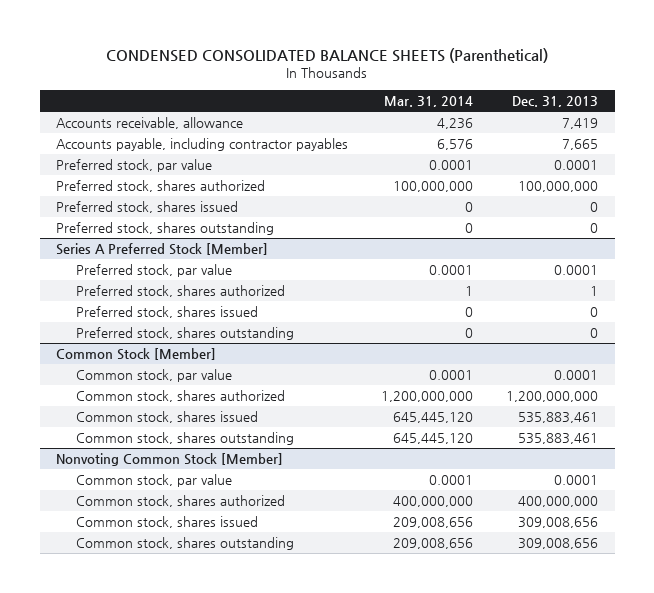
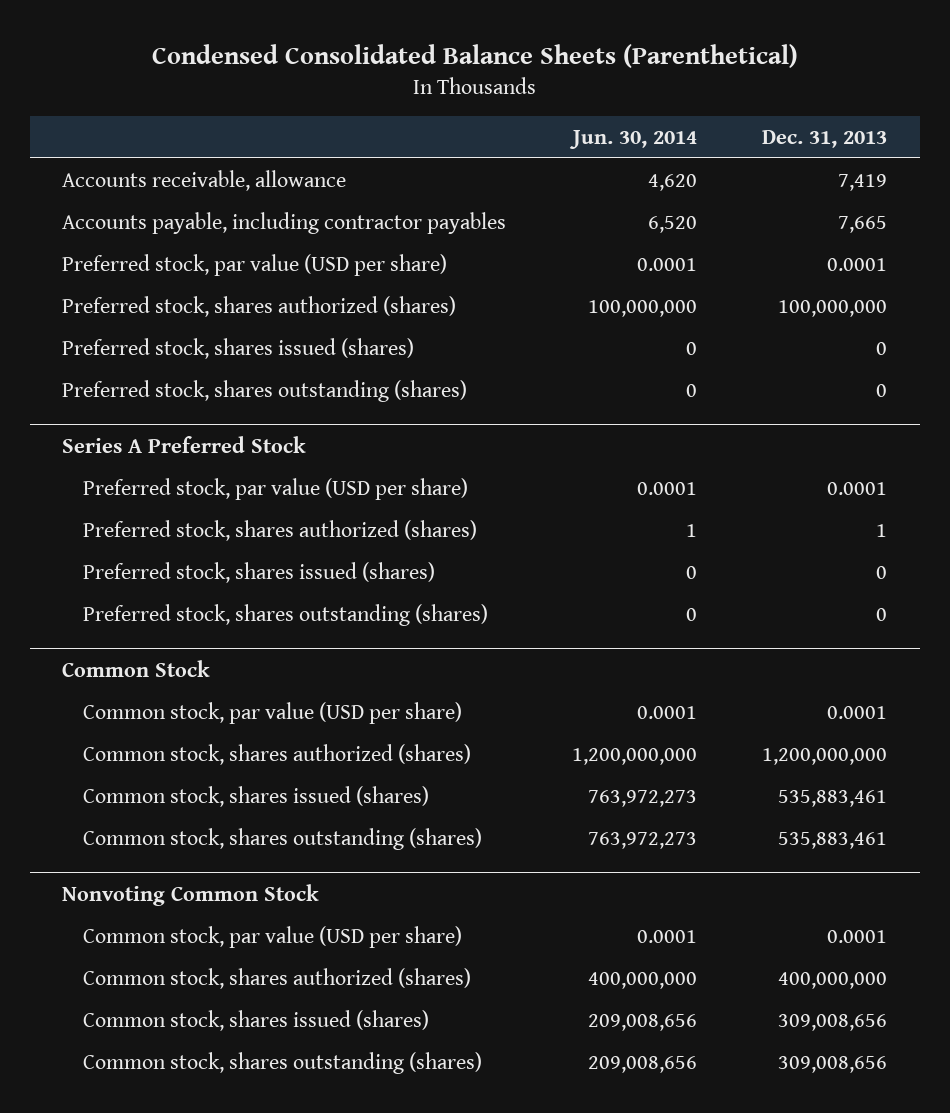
- CONDENSED CONSOLIDATED BALANCE SHEETS (Parenthetical)
+ Condensed Consolidated Balance Sheets (Parenthetical)
- | Mar. 31, 2014 | Dec. 31, 2013
+ | Jun. 30, 2014 | Dec. 31, 2013
- Preferred stock, par value | 0.0001 | 0.0001
- Preferred stock, shares authorized | 100,000,000 | 100,000,000
- Preferred stock, shares issued | 0 | 0
- Preferred stock, shares outstanding | 0 | 0
- Series A Preferred Stock [Member]
- Preferred stock, par value | 0.0001 | 0.0001
- Preferred stock, shares authorized | 1 | 1
- Preferred stock, shares issued | 0 | 0
- Preferred stock, shares outstanding | 0 | 0
- Common Stock [Member]
- Common stock, par value | 0.0001 | 0.0001
- Common stock, shares authorized | 1,200,000,000 | 1,200,000,000
- Common stock, shares issued | 645,445,120 | 535,883,461
- Common stock, shares outstanding | 645,445,120 | 535,883,461
- Nonvoting Common Stock [Member]
- Common stock, par value | 0.0001 | 0.0001
- Common stock, shares authorized | 400,000,000 | 400,000,000
- Common stock, shares issued | 209,008,656 | 309,008,656
- Common stock, shares outstanding | 209,008,656 | 309,008,656
+ Preferred stock, par value (USD per share) | 0.0001 | 0.0001
+ Preferred stock, shares authorized (shares) | 100,000,000 | 100,000,000
+ Preferred stock, shares issued (shares) | 0 | 0
+ Preferred stock, shares outstanding (shares) | 0 | 0
+ Series A Preferred Stock
+ Preferred stock, par value (USD per share) | 0.0001 | 0.0001
+ Preferred stock, shares authorized (shares) | 1 | 1
+ Preferred stock, shares issued (shares) | 0 | 0
+ Preferred stock, shares outstanding (shares) | 0 | 0
+ Common Stock
+ Common stock, par value (USD per share) | 0.0001 | 0.0001
+ Common stock, shares authorized (shares) | 1,200,000,000 | 1,200,000,000
+ Common stock, shares issued (shares) | 763,972,273 | 535,883,461
+ Common stock, shares outstanding (shares) | 763,972,273 | 535,883,461
+ Nonvoting Common Stock
+ Common stock, par value (USD per share) | 0.0001 | 0.0001
+ Common stock, shares authorized (shares) | 400,000,000 | 400,000,000
+ Common stock, shares issued (shares) | 209,008,656 | 309,008,656
+ Common stock, shares outstanding (shares) | 209,008,656 | 309,008,656

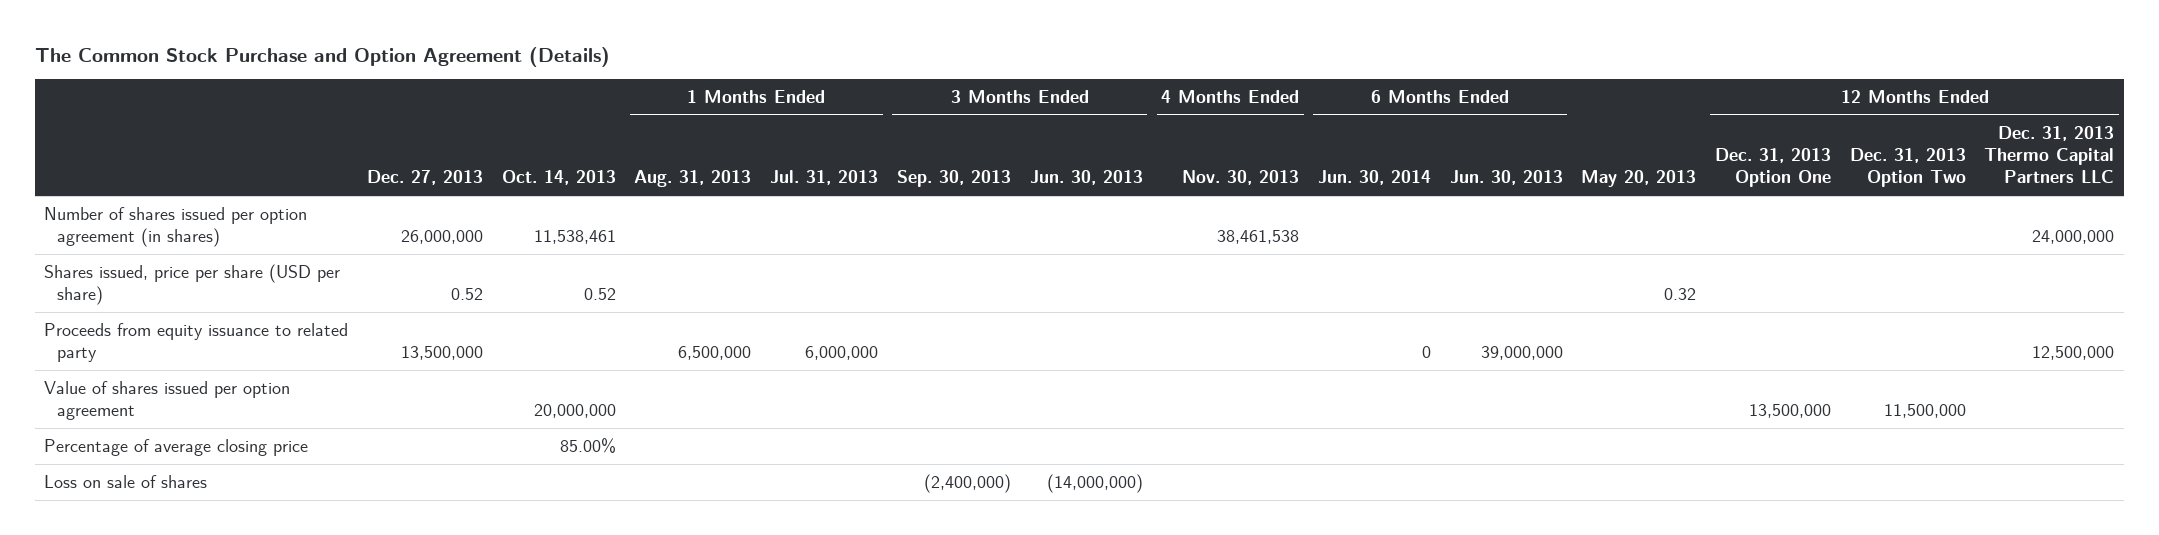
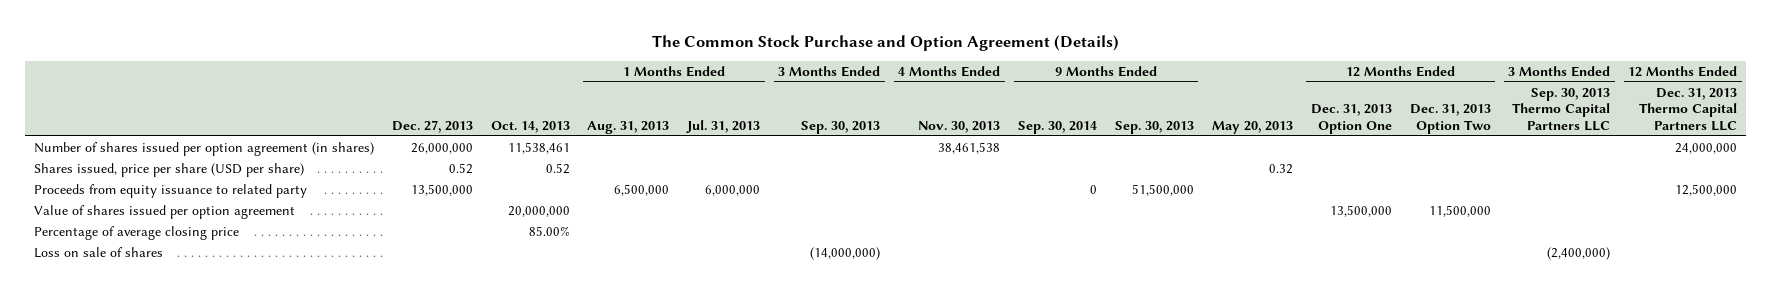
- | Dec. 27, 2013 | Oct. 14, 2013 | 1 Months Ended Aug. 31, 2013 | 1 Months Ended Jul. 31, 2013 | 3 Months Ended Sep. 30, 2013 | 3 Months Ended Jun. 30, 2013 | 4 Months Ended Nov. 30, 2013 | 6 Months Ended Jun. 30, 2014 | 6 Months Ended Jun. 30, 2013 | May 20, 2013 | 12 Months Ended Dec. 31, 2013 Option One | 12 Months Ended Dec. 31, 2013 Option Two | 12 Months Ended Dec. 31, 2013 Thermo Capital Partners LLC
+ | Dec. 27, 2013 | Oct. 14, 2013 | 1 Months Ended Aug. 31, 2013 | 1 Months Ended Jul. 31, 2013 | 3 Months Ended Sep. 30, 2013 | 4 Months Ended Nov. 30, 2013 | 9 Months Ended Sep. 30, 2014 | 9 Months Ended Sep. 30, 2013 | May 20, 2013 | 12 Months Ended Dec. 31, 2013 Option One | 12 Months Ended Dec. 31, 2013 Option Two | 3 Months Ended Sep. 30, 2013 Thermo Capital Partners LLC | 12 Months Ended Dec. 31, 2013 Thermo Capital Partners LLC
- Loss on sale of shares | | | | | (2,400,000) | (14,000,000) | | | | | | |
+ Loss on sale of shares | | | | | (14,000,000) | | | | | | | (2,400,000) |

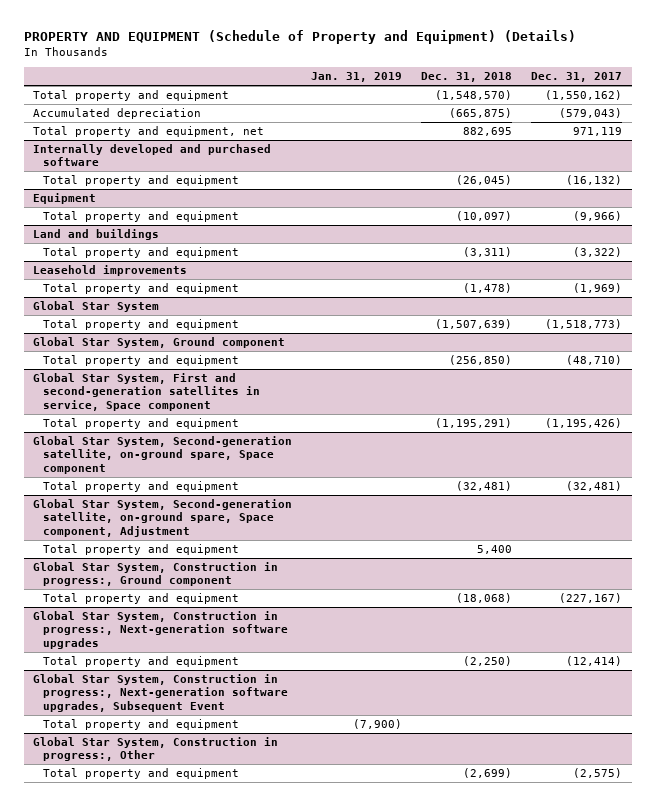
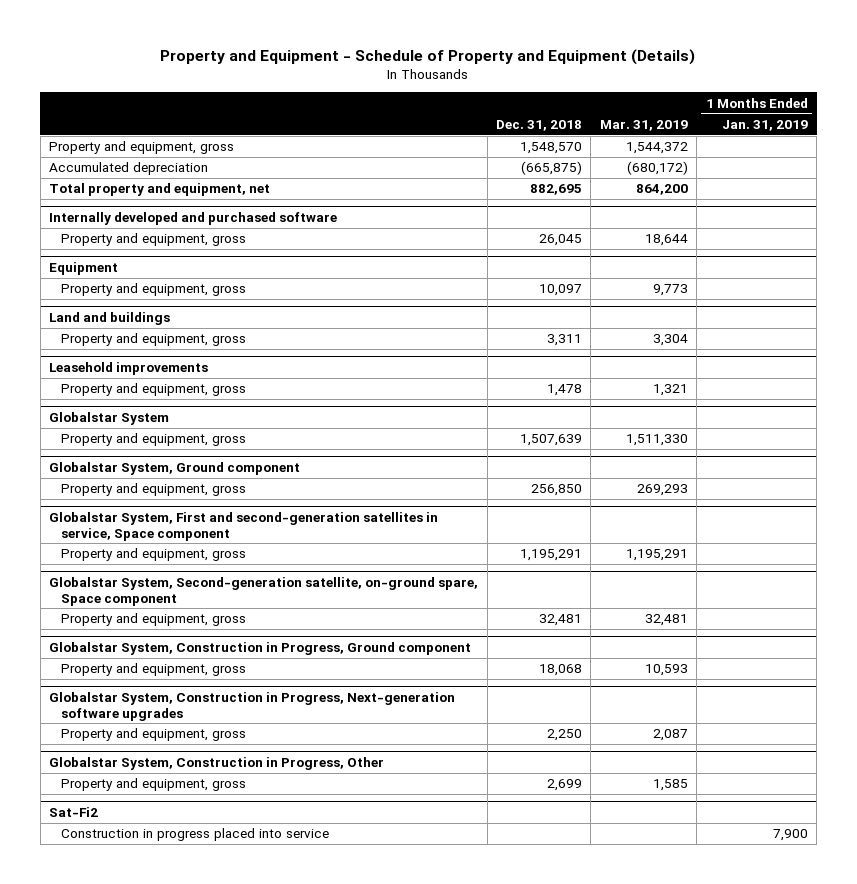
- PROPERTY AND EQUIPMENT (Schedule of Property and Equipment) (Details)
+ Property and Equipment - Schedule of Property and Equipment (Details)
- | Jan. 31, 2019 | Dec. 31, 2018 | Dec. 31, 2017
+ | Dec. 31, 2018 | Mar. 31, 2019 | 1 Months Ended Jan. 31, 2019
- Total property and equipment | | (1,548,570) | (1,550,162)
+ Property and equipment, gross | 1,548,570 | 1,544,372 |
@ Internally developed and purchased software
- Total property and equipment | | (26,045) | (16,132)
+ Property and equipment, gross | 26,045 | 18,644 |
@ Equipment
- Total property and equipment | | (10,097) | (9,966)
+ Property and equipment, gross | 10,097 | 9,773 |
@ Land and buildings
- Total property and equipment | | (3,311) | (3,322)
+ Property and equipment, gross | 3,311 | 3,304 |
@ Leasehold improvements
- Total property and equipment | | (1,478) | (1,969)
- Global Star System
- Total property and equipment | | (1,507,639) | (1,518,773)
- Global Star System, Ground component
- Total property and equipment | | (256,850) | (48,710)
- Global Star System, First and second-generation satellites in service, Space component
- Total property and equipment | | (1,195,291) | (1,195,426)
- Global Star System, Second-generation satellite, on-ground spare, Space component
- Total property and equipment | | (32,481) | (32,481)
- Global Star System, Second-generation satellite, on-ground spare, Space component, Adjustment
- Total property and equipment | | 5,400 |
- Global Star System, Construction in progress:, Ground component
- Total property and equipment | | (18,068) | (227,167)
- Global Star System, Construction in progress:, Next-generation software upgrades
- Total property and equipment | | (2,250) | (12,414)
- Global Star System, Construction in progress:, Next-generation software upgrades, Subsequent Event
- Total property and equipment | (7,900) | |
- Global Star System, Construction in progress:, Other
- Total property and equipment | | (2,699) | (2,575)
@ Leasehold improvements
+ Property and equipment, gross | 1,478 | 1,321 |
+ Globalstar System
+ Property and equipment, gross | 1,507,639 | 1,511,330 |
+ Globalstar System, Ground component
+ Property and equipment, gross | 256,850 | 269,293 |
+ Globalstar System, First and second-generation satellites in service, Space component
+ Property and equipment, gross | 1,195,291 | 1,195,291 |
+ Globalstar System, Second-generation satellite, on-ground spare, Space component
+ Property and equipment, gross | 32,481 | 32,481 |
+ Globalstar System, Construction in Progress, Ground component
+ Property and equipment, gross | 18,068 | 10,593 |
+ Globalstar System, Construction in Progress, Next-generation software upgrades
+ Property and equipment, gross | 2,250 | 2,087 |
+ Globalstar System, Construction in Progress, Other
+ Property and equipment, gross | 2,699 | 1,585 |
+ Sat-Fi2
+ Construction in progress placed into service | | | 7,900

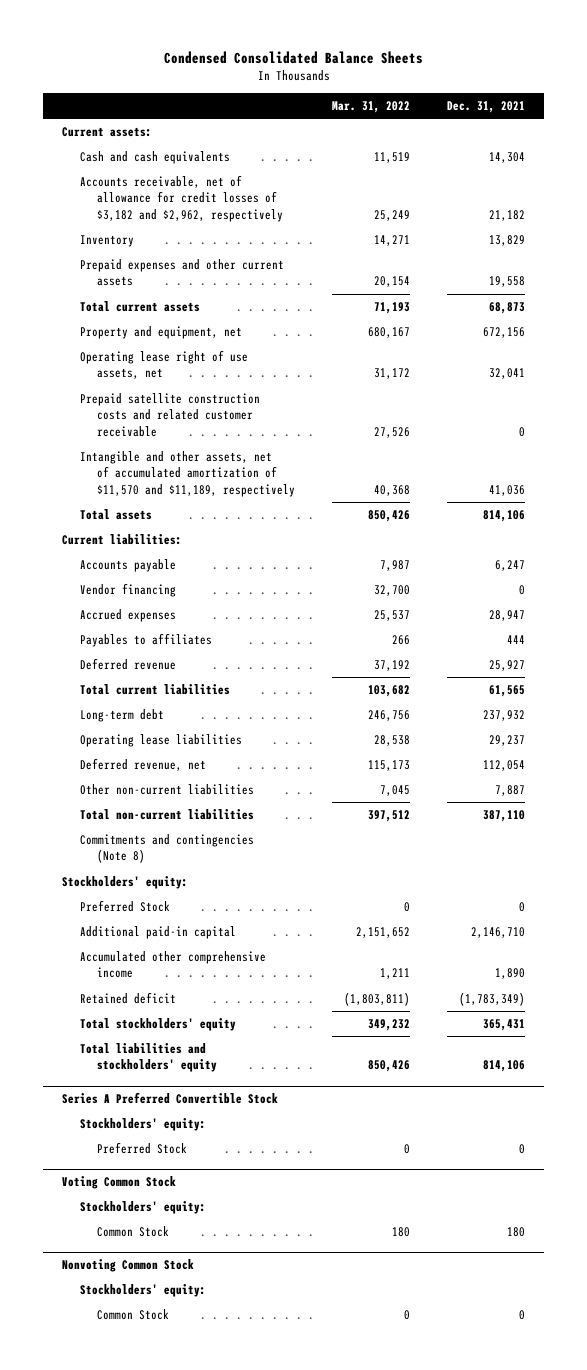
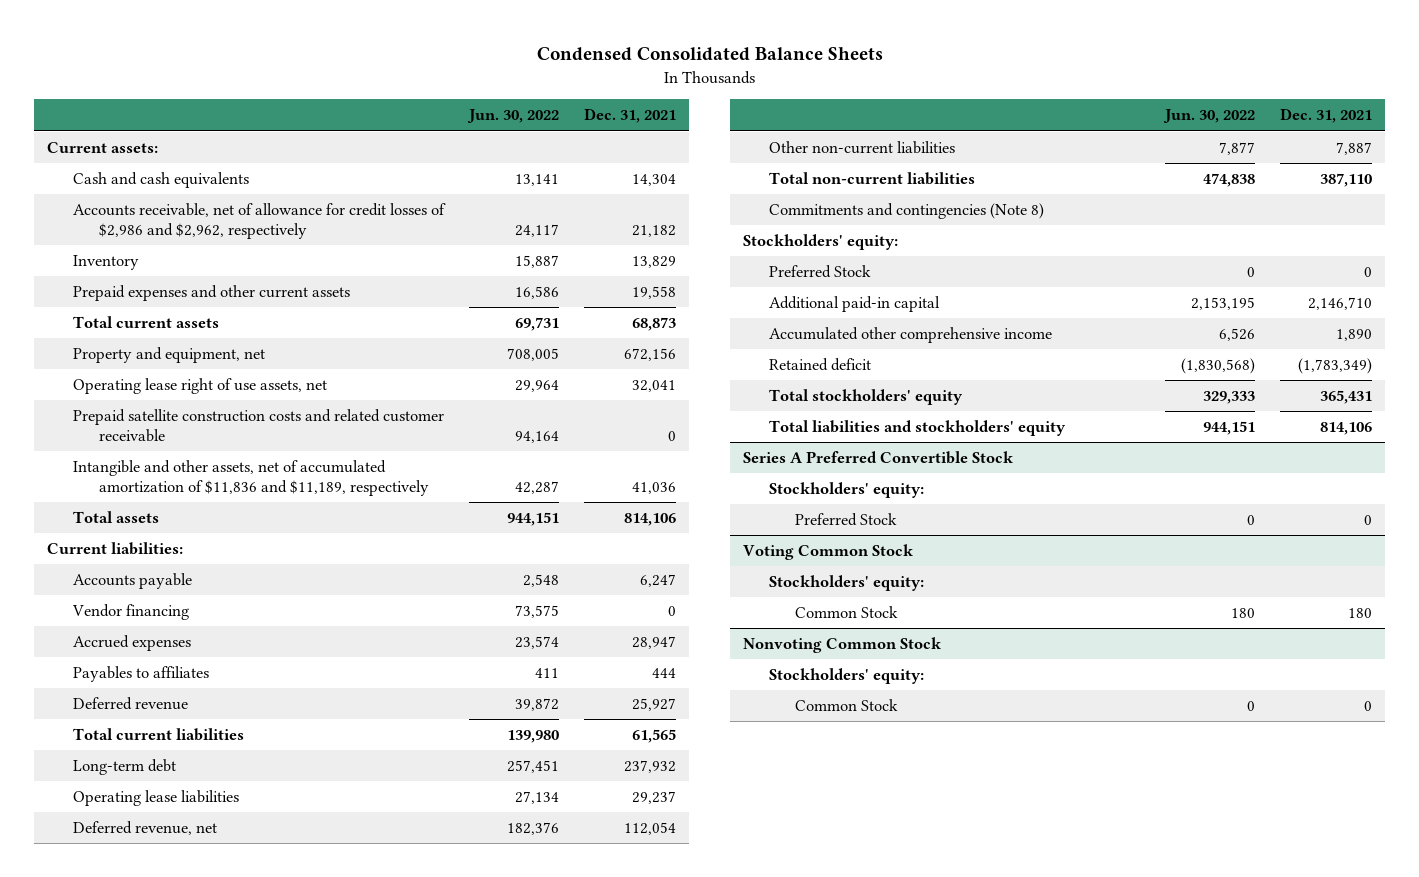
- | Mar. 31, 2022 | Dec. 31, 2021
+ | Jun. 30, 2022 | Dec. 31, 2021
- Accounts receivable, net of allowance for credit losses of $3,182 and $2,962, respectively | 25,249 | 21,182
+ Accounts receivable, net of allowance for credit losses of $2,986 and $2,962, respectively | 24,117 | 21,182
- Intangible and other assets, net of accumulated amortization of $11,570 and $11,189, respectively | 40,368 | 41,036
+ Intangible and other assets, net of accumulated amortization of $11,836 and $11,189, respectively | 42,287 | 41,036

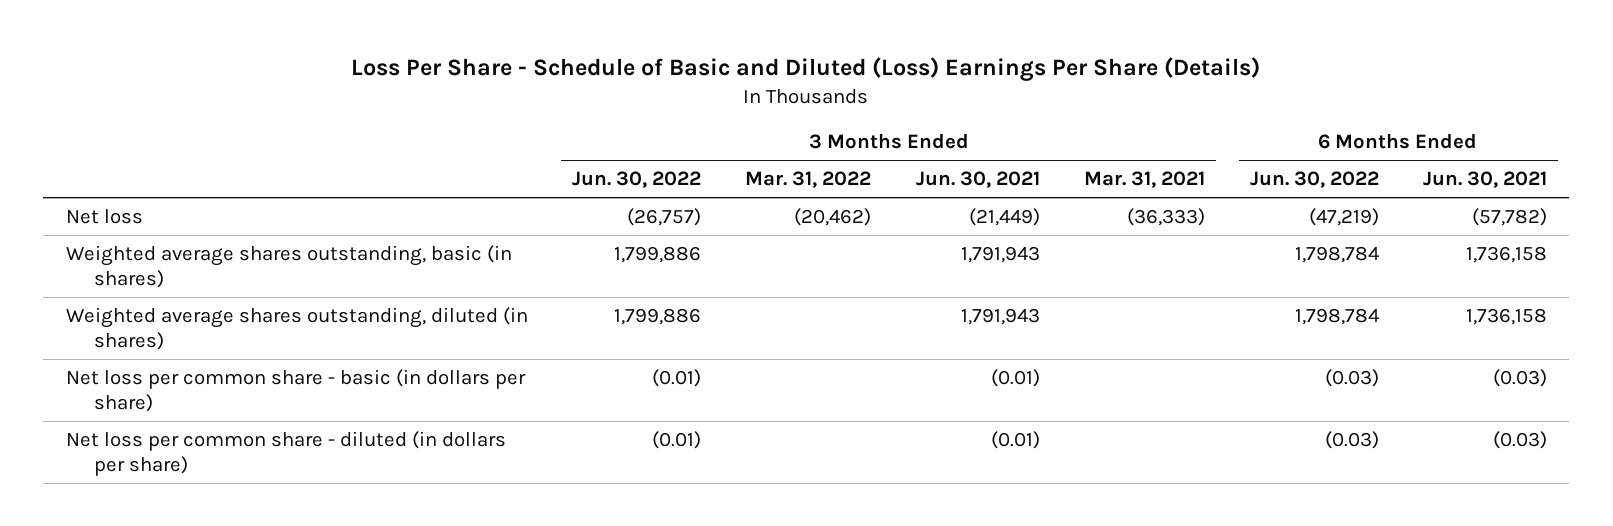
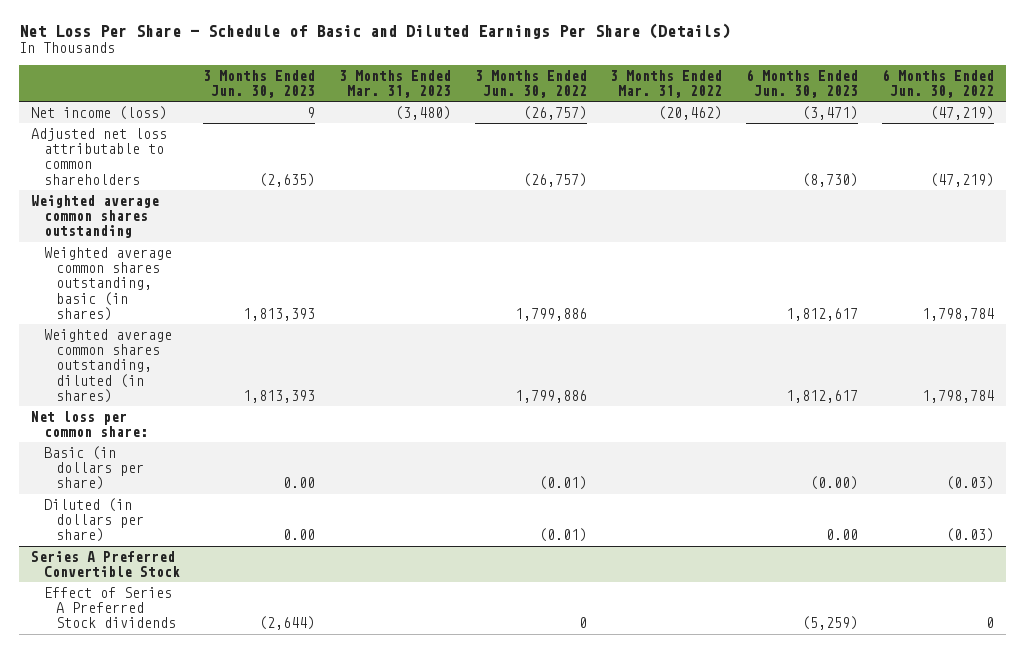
- Loss Per Share - Schedule of Basic and Diluted (Loss) Earnings Per Share (Details)
+ Net Loss Per Share - Schedule of Basic and Diluted Earnings Per Share (Details)
- | 3 Months Ended Jun. 30, 2022 | 3 Months Ended Mar. 31, 2022 | 3 Months Ended Jun. 30, 2021 | 3 Months Ended Mar. 31, 2021 | 6 Months Ended Jun. 30, 2022 | 6 Months Ended Jun. 30, 2021
+ | 3 Months Ended Jun. 30, 2023 | 3 Months Ended Mar. 31, 2023 | 3 Months Ended Jun. 30, 2022 | 3 Months Ended Mar. 31, 2022 | 6 Months Ended Jun. 30, 2023 | 6 Months Ended Jun. 30, 2022
- Net loss | (26,757) | (20,462) | (21,449) | (36,333) | (47,219) | (57,782)
- Weighted average shares outstanding, basic (in shares) | 1,799,886 | | 1,791,943 | | 1,798,784 | 1,736,158
- Weighted average shares outstanding, diluted (in shares) | 1,799,886 | | 1,791,943 | | 1,798,784 | 1,736,158
- Net loss per common share - basic (in dollars per share) | (0.01) | | (0.01) | | (0.03) | (0.03)
- Net loss per common share - diluted (in dollars per share) | (0.01) | | (0.01) | | (0.03) | (0.03)
+ Net income (loss) | 9 | (3,480) | (26,757) | (20,462) | (3,471) | (47,219)
+ Adjusted net loss attributable to common shareholders | (2,635) | | (26,757) | | (8,730) | (47,219)
+ Weighted average common shares outstanding
+ Weighted average common shares outstanding, basic (in shares) | 1,813,393 | | 1,799,886 | | 1,812,617 | 1,798,784
+ Weighted average common shares outstanding, diluted (in shares) | 1,813,393 | | 1,799,886 | | 1,812,617 | 1,798,784
+ Net loss per common share:
+ Basic (in dollars per share) | 0.00 | | (0.01) | | (0.00) | (0.03)
+ Diluted (in dollars per share) | 0.00 | | (0.01) | | 0.00 | (0.03)
+ Series A Preferred Convertible Stock
+ Effect of Series A Preferred Stock dividends | (2,644) | | 0 | | (5,259) | 0

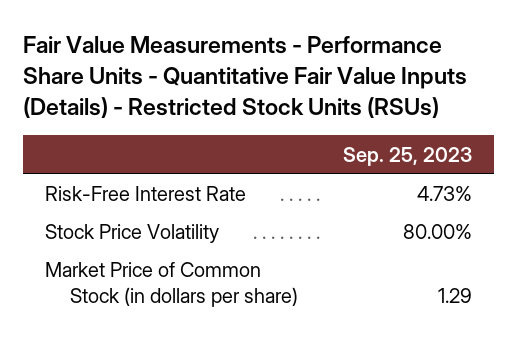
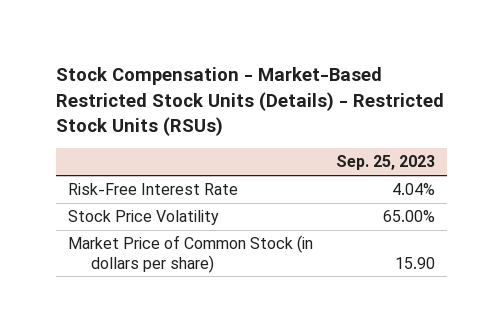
- Fair Value Measurements - Performance Share Units - Quantitative Fair Value Inputs (Details) - Restricted Stock Units (RSUs)
+ Stock Compensation - Market-Based Restricted Stock Units (Details) - Restricted Stock Units (RSUs)
- Risk-Free Interest Rate | 4.73%
- Stock Price Volatility | 80.00%
- Market Price of Common Stock (in dollars per share) | 1.29
+ Risk-Free Interest Rate | 4.04%
+ Stock Price Volatility | 65.00%
+ Market Price of Common Stock (in dollars per share) | 15.90

